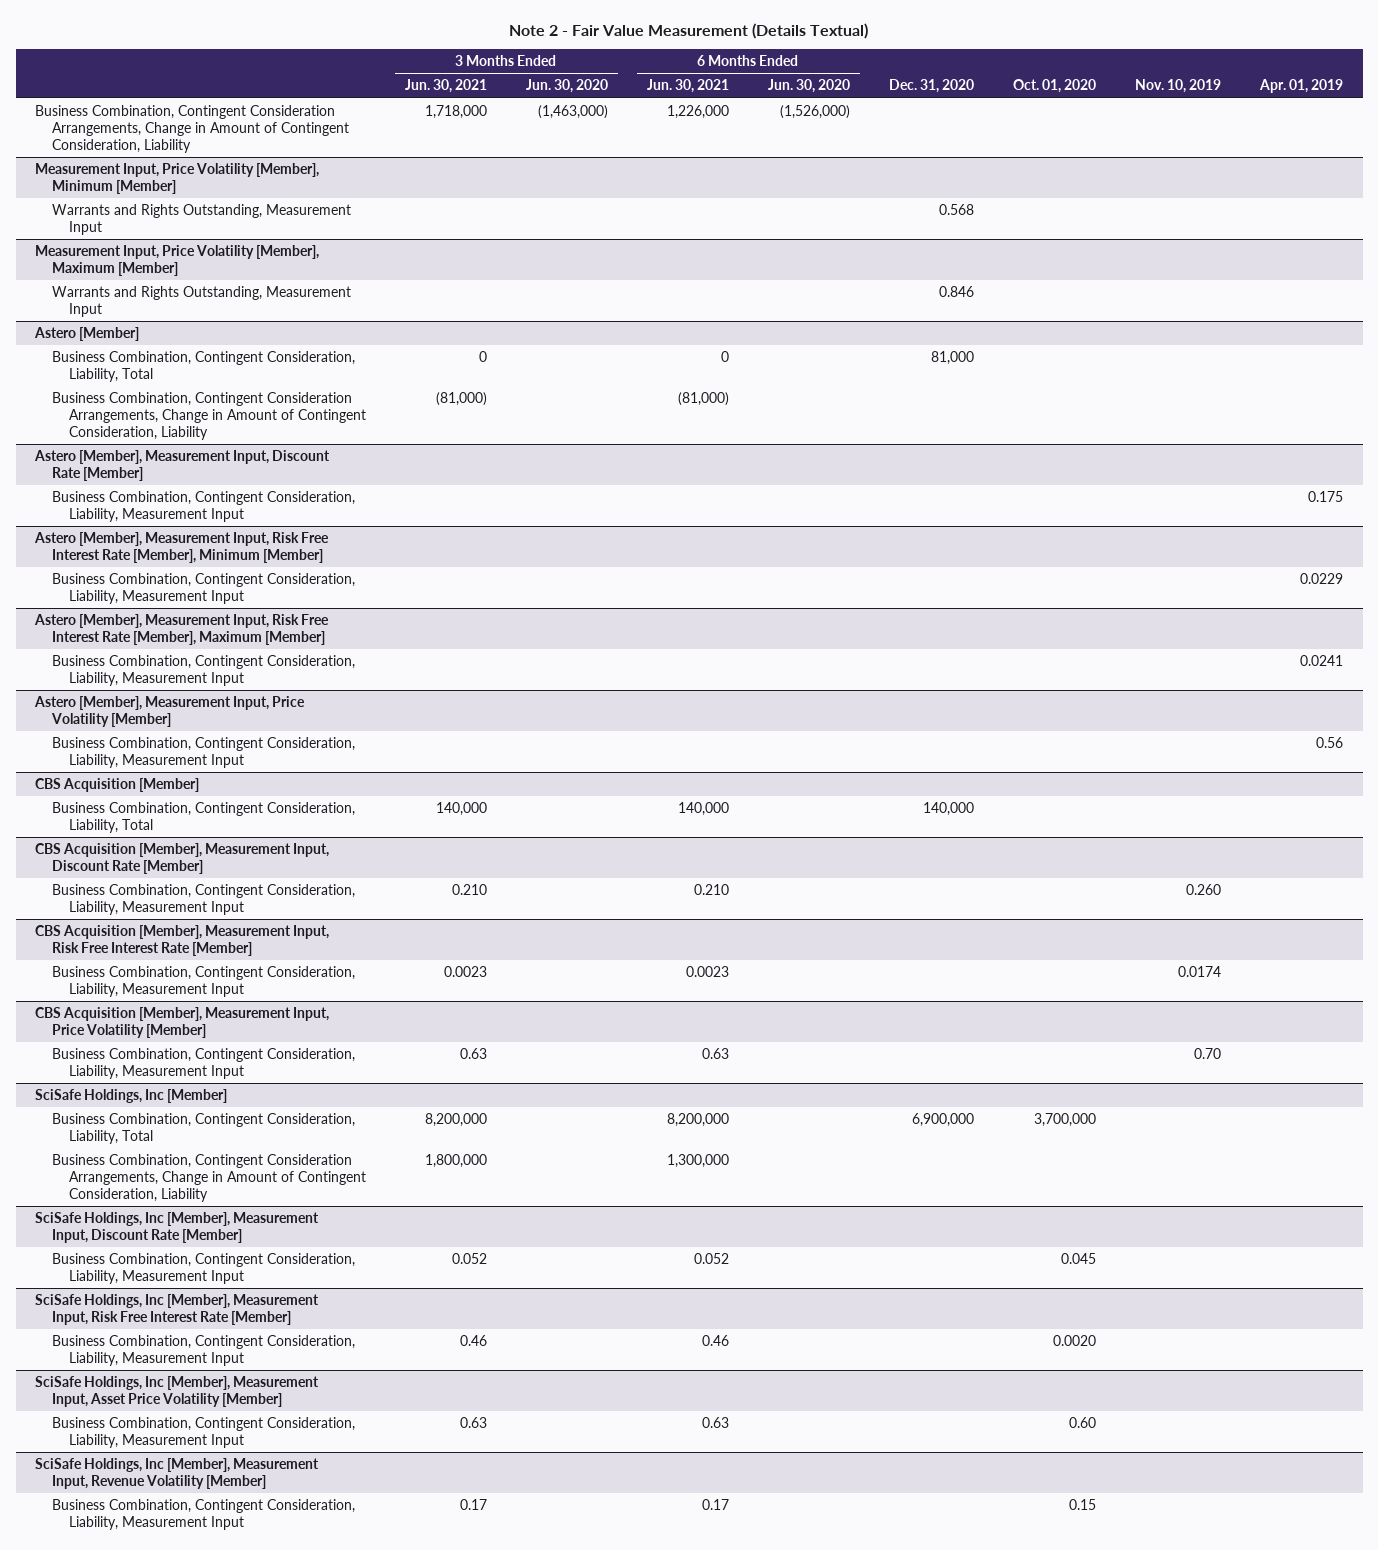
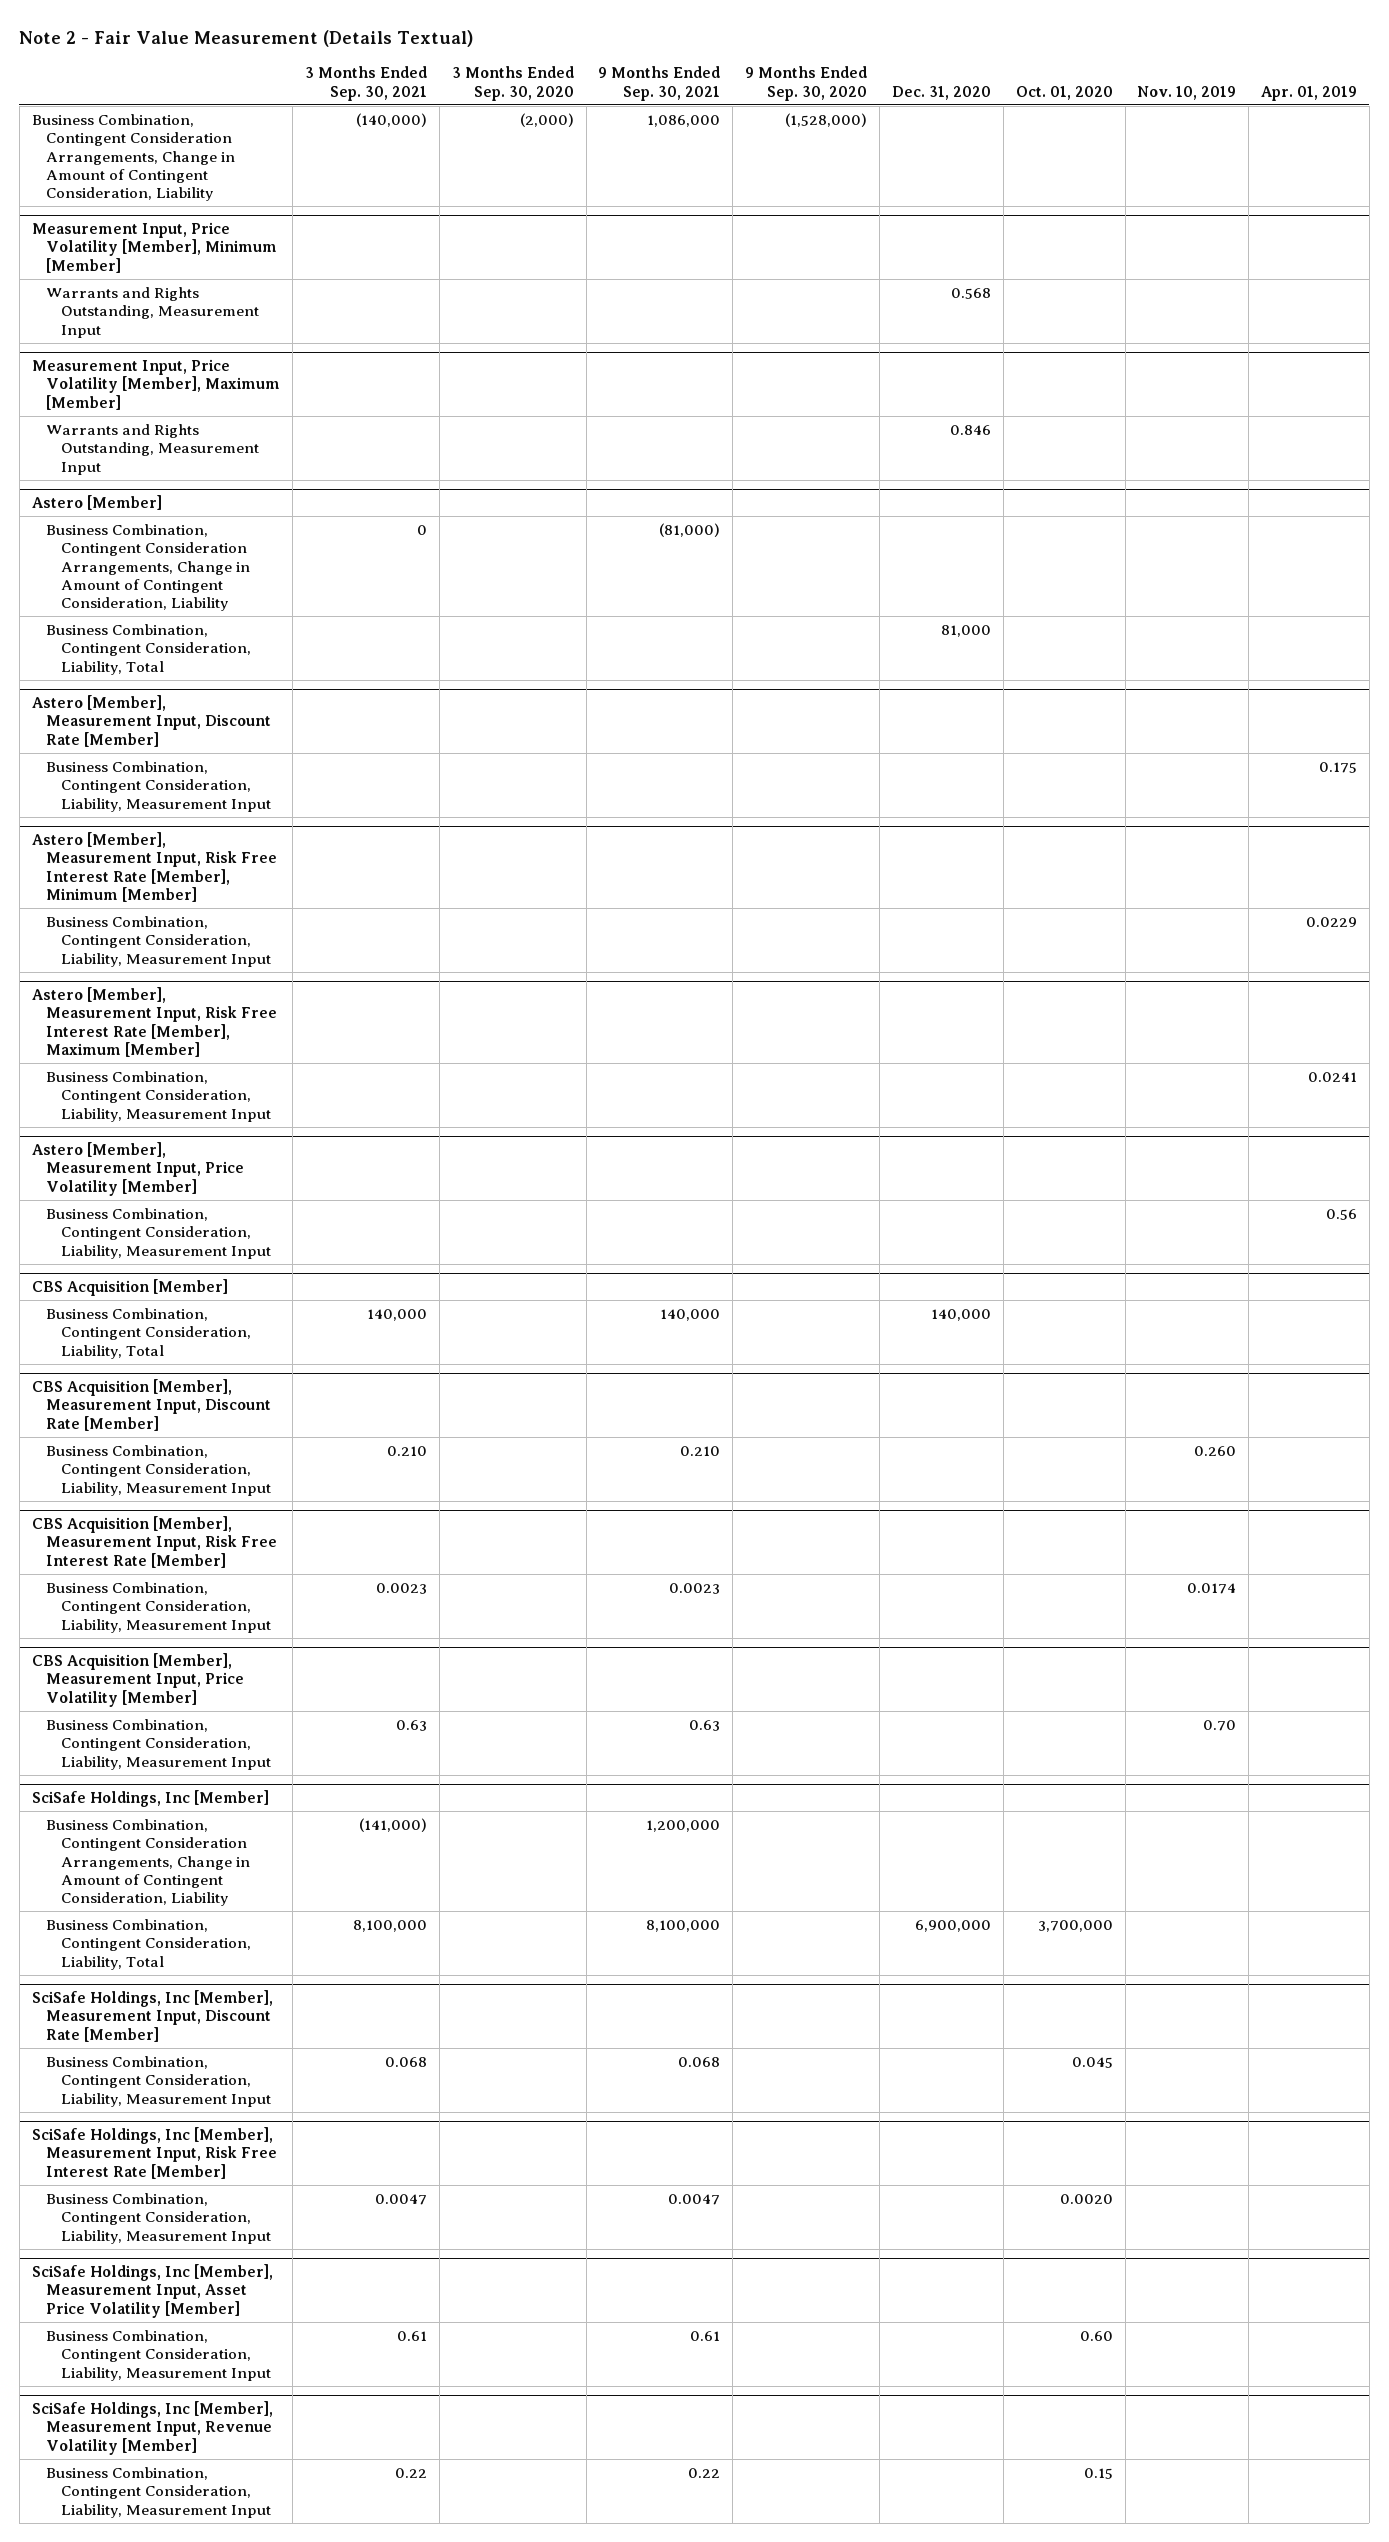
- | 3 Months Ended Jun. 30, 2021 | 3 Months Ended Jun. 30, 2020 | 6 Months Ended Jun. 30, 2021 | 6 Months Ended Jun. 30, 2020 | Dec. 31, 2020 | Oct. 01, 2020 | Nov. 10, 2019 | Apr. 01, 2019
+ | 3 Months Ended Sep. 30, 2021 | 3 Months Ended Sep. 30, 2020 | 9 Months Ended Sep. 30, 2021 | 9 Months Ended Sep. 30, 2020 | Dec. 31, 2020 | Oct. 01, 2020 | Nov. 10, 2019 | Apr. 01, 2019
@ Astero [Member]
moved down: Business Combination, Contingent Consideration, Liability, Total | | | | | 81,000 | | |
@ SciSafe Holdings, Inc [Member]
moved down: Business Combination, Contingent Consideration, Liability, Total | 8,100,000 | | 8,100,000 | | 6,900,000 | 3,700,000 | |

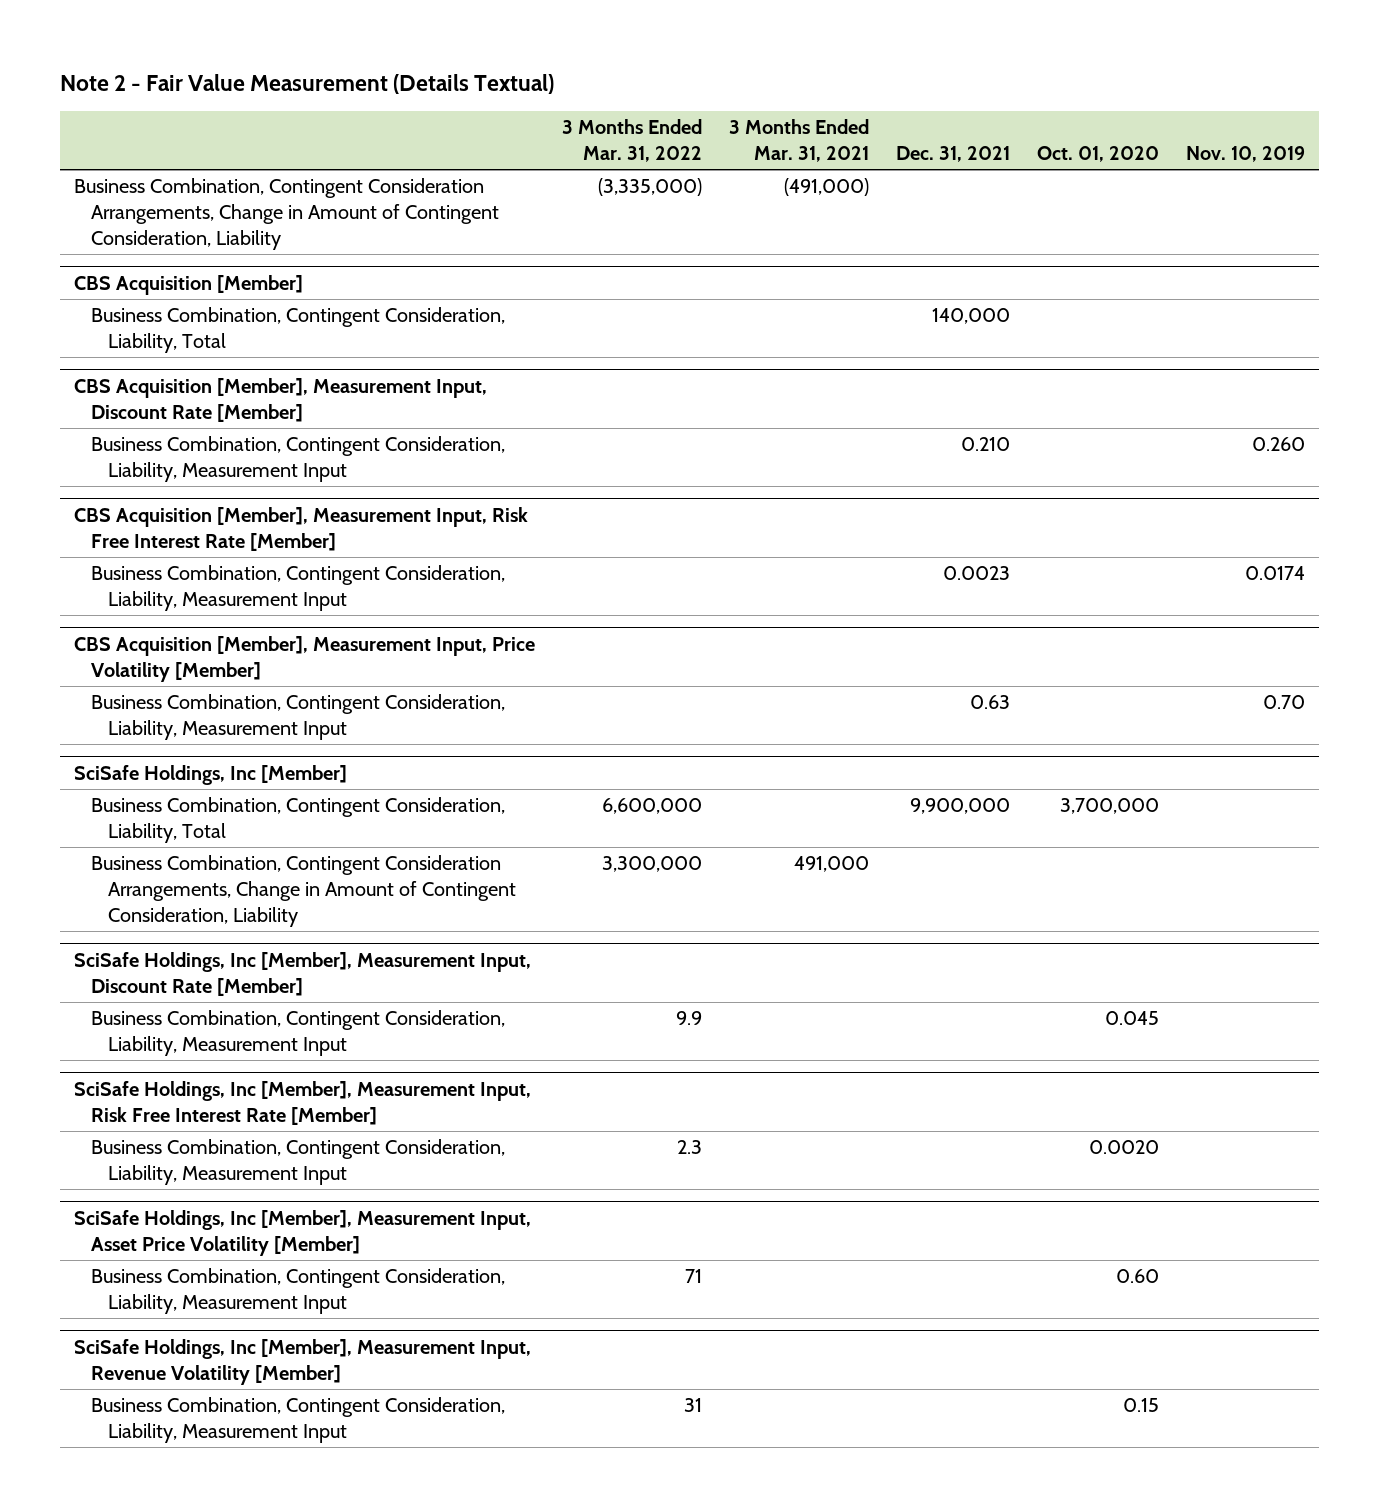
- | 3 Months Ended Sep. 30, 2021 | 3 Months Ended Sep. 30, 2020 | 9 Months Ended Sep. 30, 2021 | 9 Months Ended Sep. 30, 2020 | Dec. 31, 2020 | Oct. 01, 2020 | Nov. 10, 2019 | Apr. 01, 2019
+ | 3 Months Ended Mar. 31, 2022 | 3 Months Ended Mar. 31, 2021 | Dec. 31, 2021 | Oct. 01, 2020 | Nov. 10, 2019
- Measurement Input, Price Volatility [Member], Minimum [Member]
- Warrants and Rights Outstanding, Measurement Input | | | | | 0.568 | | |
- Measurement Input, Price Volatility [Member], Maximum [Member]
- Warrants and Rights Outstanding, Measurement Input | | | | | 0.846 | | |
- Astero [Member]
- Business Combination, Contingent Consideration Arrangements, Change in Amount of Contingent Consideration, Liability | 0 | | (81,000) | | | | |
- Business Combination, Contingent Consideration, Liability, Total | | | | | 81,000 | | |
- Astero [Member], Measurement Input, Discount Rate [Member]
- Business Combination, Contingent Consideration, Liability, Measurement Input | | | | | | | | 0.175
- Astero [Member], Measurement Input, Risk Free Interest Rate [Member], Minimum [Member]
- Business Combination, Contingent Consideration, Liability, Measurement Input | | | | | | | | 0.0229
- Astero [Member], Measurement Input, Risk Free Interest Rate [Member], Maximum [Member]
- Business Combination, Contingent Consideration, Liability, Measurement Input | | | | | | | | 0.0241
- Astero [Member], Measurement Input, Price Volatility [Member]
- Business Combination, Contingent Consideration, Liability, Measurement Input | | | | | | | | 0.56
@ SciSafe Holdings, Inc [Member]
moved down: Business Combination, Contingent Consideration Arrangements, Change in Amount of Contingent Consideration, Liability | 3,300,000 | 491,000 | | |

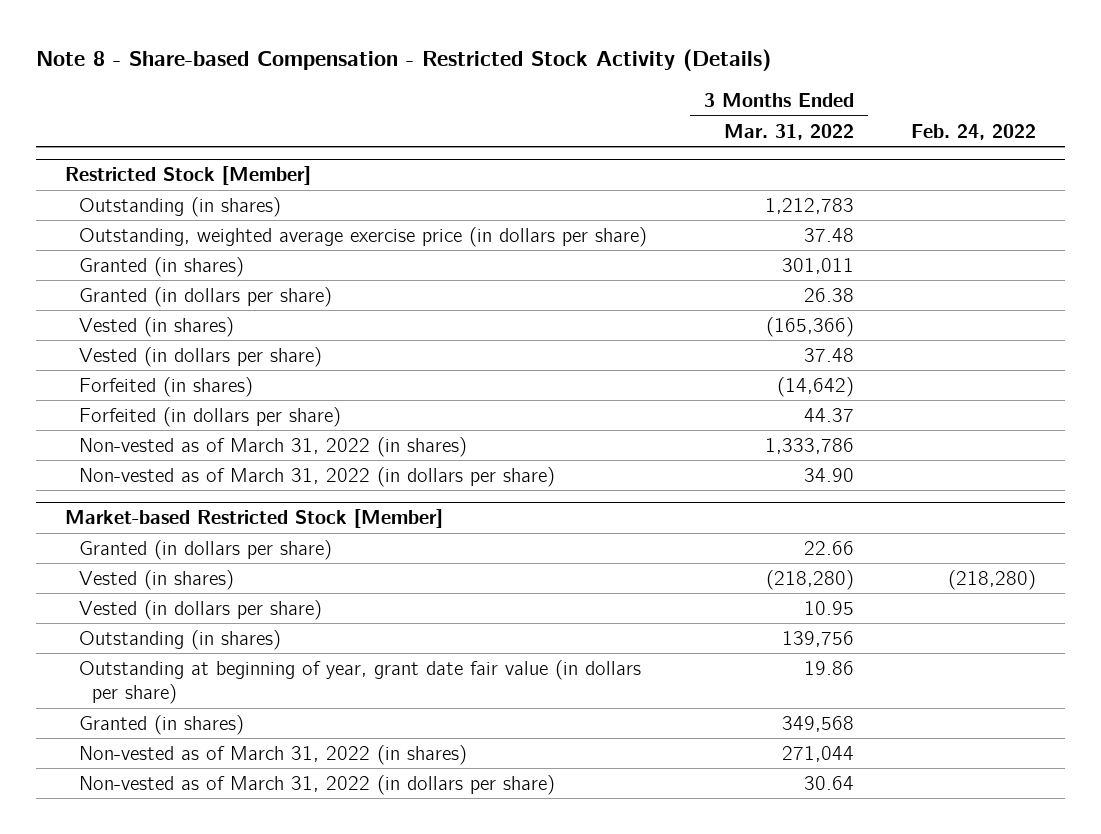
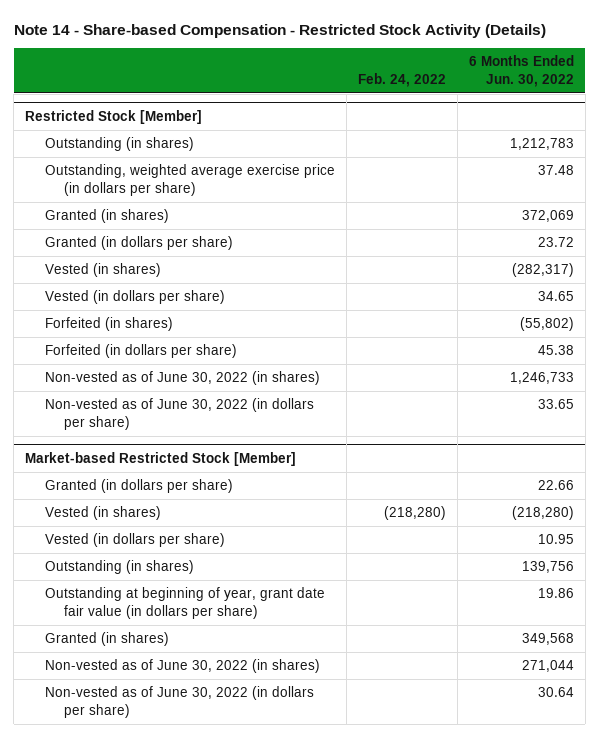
- Note 8 - Share-based Compensation - Restricted Stock Activity (Details)
+ Note 14 - Share-based Compensation - Restricted Stock Activity (Details)
- | 3 Months Ended Mar. 31, 2022 | Feb. 24, 2022
+ | Feb. 24, 2022 | 6 Months Ended Jun. 30, 2022
@ Restricted Stock [Member]
- Non-vested as of March 31, 2022 (in shares) | 1,333,786 |
- Non-vested as of March 31, 2022 (in dollars per share) | 34.90 |
+ Non-vested as of June 30, 2022 (in shares) | | 1,246,733
+ Non-vested as of June 30, 2022 (in dollars per share) | | 33.65
@ Market-based Restricted Stock [Member]
- Non-vested as of March 31, 2022 (in shares) | 271,044 |
- Non-vested as of March 31, 2022 (in dollars per share) | 30.64 |
+ Non-vested as of June 30, 2022 (in shares) | | 271,044
+ Non-vested as of June 30, 2022 (in dollars per share) | | 30.64

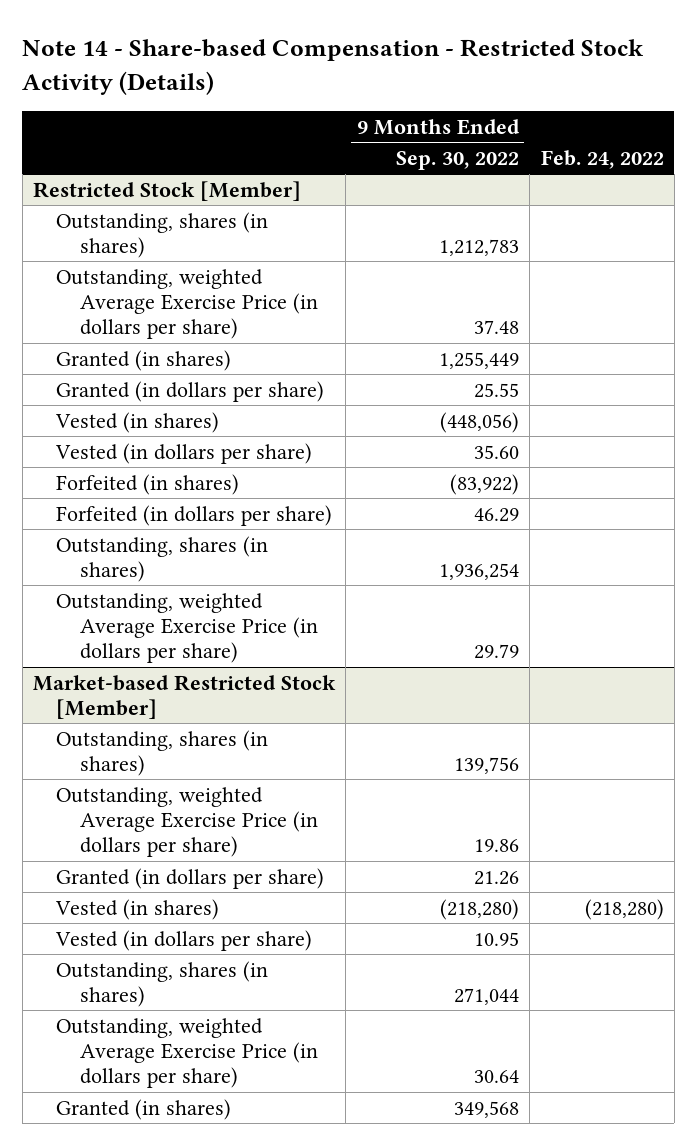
- | Feb. 24, 2022 | 6 Months Ended Jun. 30, 2022
+ | 9 Months Ended Sep. 30, 2022 | Feb. 24, 2022
@ Restricted Stock [Member]
- Outstanding (in shares) | | 1,212,783
- Outstanding, weighted average exercise price (in dollars per share) | | 37.48
+ Outstanding, shares (in shares) | 1,212,783 |
+ Outstanding, weighted Average Exercise Price (in dollars per share) | 37.48 |
- Non-vested as of June 30, 2022 (in shares) | | 1,246,733
- Non-vested as of June 30, 2022 (in dollars per share) | | 33.65
+ Outstanding, shares (in shares) | 1,936,254 |
+ Outstanding, weighted Average Exercise Price (in dollars per share) | 29.79 |
@ Market-based Restricted Stock [Member]
+ Outstanding, shares (in shares) | 139,756 |
+ Outstanding, weighted Average Exercise Price (in dollars per share) | 19.86 |
- Outstanding (in shares) | | 139,756
- Outstanding at beginning of year, grant date fair value (in dollars per share) | | 19.86
+ Outstanding, shares (in shares) | 271,044 |
+ Outstanding, weighted Average Exercise Price (in dollars per share) | 30.64 |
- Non-vested as of June 30, 2022 (in shares) | | 271,044
- Non-vested as of June 30, 2022 (in dollars per share) | | 30.64

